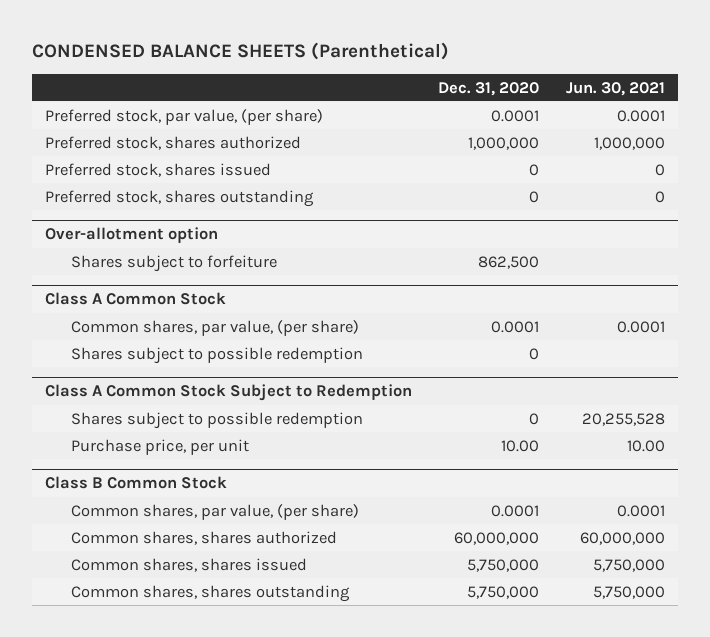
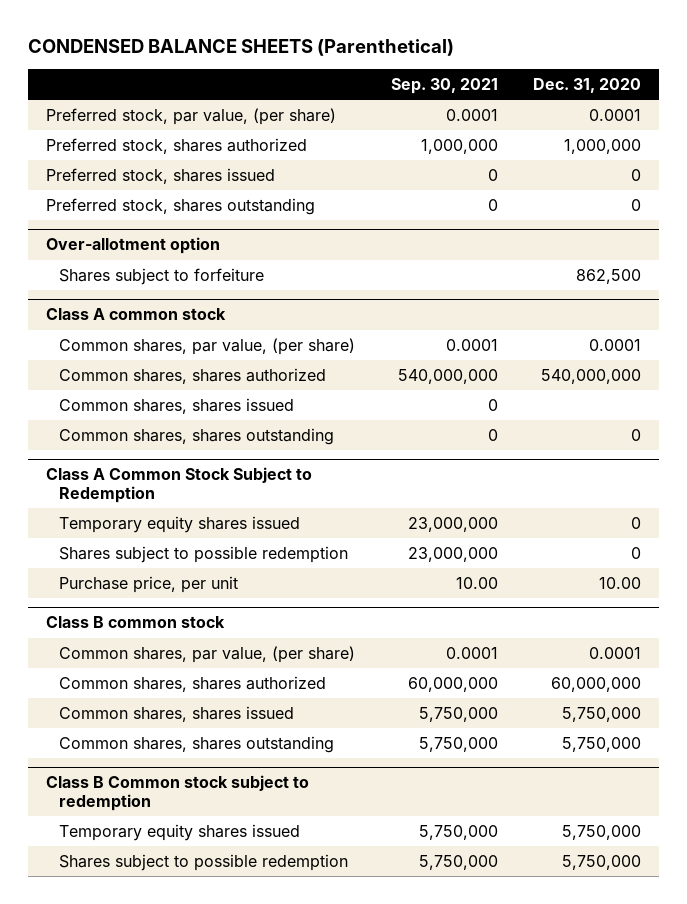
- | Dec. 31, 2020 | Jun. 30, 2021
+ | Sep. 30, 2021 | Dec. 31, 2020
- Class A Common Stock
+ Class A common stock
- Shares subject to possible redemption | 0 |
+ Common shares, shares authorized | 540,000,000 | 540,000,000
+ Common shares, shares issued | 0 |
+ Common shares, shares outstanding | 0 | 0
@ Class A Common Stock Subject to Redemption
+ Temporary equity shares issued | 23,000,000 | 0
- Class B Common Stock
+ Class B common stock
+ Class B Common stock subject to redemption
+ Temporary equity shares issued | 5,750,000 | 5,750,000
+ Shares subject to possible redemption | 5,750,000 | 5,750,000

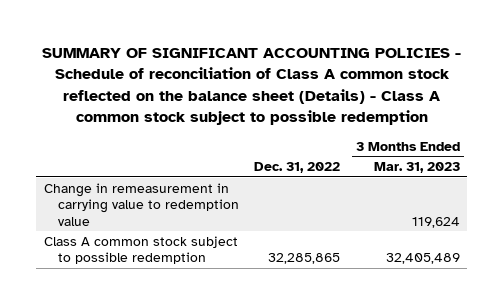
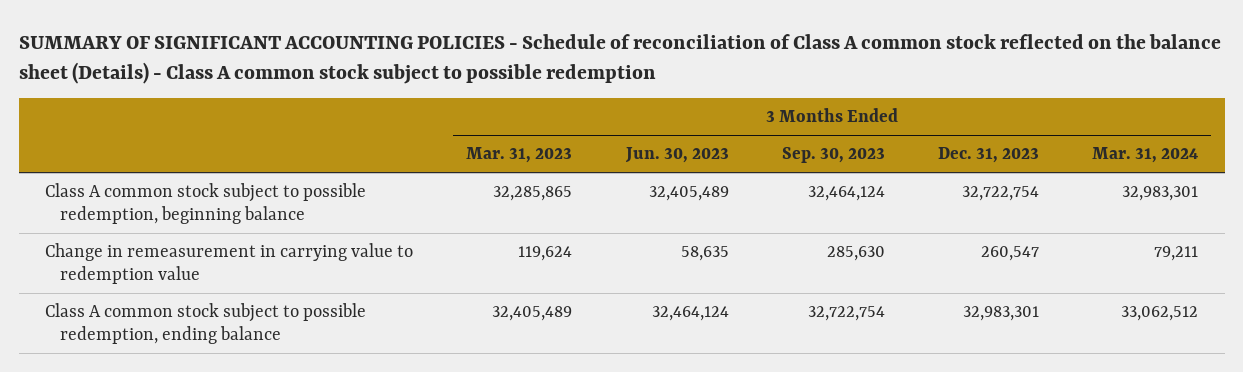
- | Dec. 31, 2022 | 3 Months Ended Mar. 31, 2023
+ | 3 Months Ended Mar. 31, 2023 | 3 Months Ended Jun. 30, 2023 | 3 Months Ended Sep. 30, 2023 | 3 Months Ended Dec. 31, 2023 | 3 Months Ended Mar. 31, 2024
+ Class A common stock subject to possible redemption, beginning balance | 32,285,865 | 32,405,489 | 32,464,124 | 32,722,754 | 32,983,301
- Class A common stock subject to possible redemption | 32,285,865 | 32,405,489
+ Class A common stock subject to possible redemption, ending balance | 32,405,489 | 32,464,124 | 32,722,754 | 32,983,301 | 33,062,512

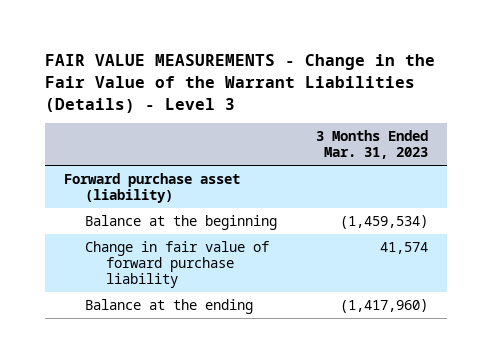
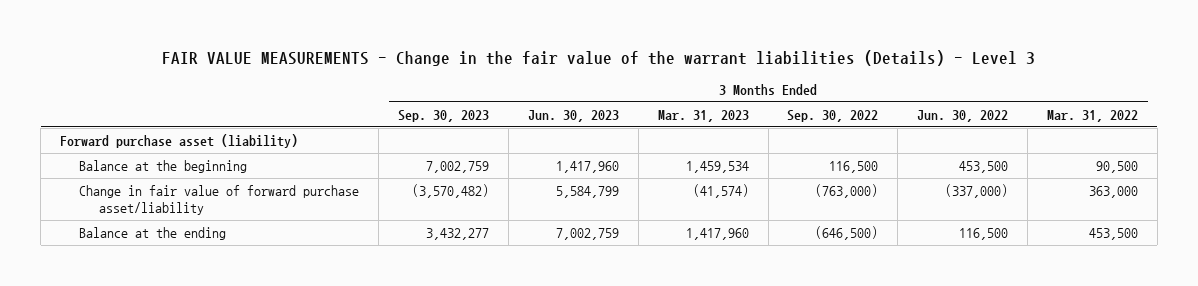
- FAIR VALUE MEASUREMENTS - Change in the Fair Value of the Warrant Liabilities (Details) - Level 3
+ FAIR VALUE MEASUREMENTS - Change in the fair value of the warrant liabilities (Details) - Level 3
- | 3 Months Ended Mar. 31, 2023
+ | 3 Months Ended Sep. 30, 2023 | 3 Months Ended Jun. 30, 2023 | 3 Months Ended Mar. 31, 2023 | 3 Months Ended Sep. 30, 2022 | 3 Months Ended Jun. 30, 2022 | 3 Months Ended Mar. 31, 2022
- Balance at the beginning | (1,459,534)
- Change in fair value of forward purchase liability | 41,574
- Balance at the ending | (1,417,960)
+ Balance at the beginning | 7,002,759 | 1,417,960 | 1,459,534 | 116,500 | 453,500 | 90,500
+ Change in fair value of forward purchase asset/liability | (3,570,482) | 5,584,799 | (41,574) | (763,000) | (337,000) | 363,000
+ Balance at the ending | 3,432,277 | 7,002,759 | 1,417,960 | (646,500) | 116,500 | 453,500

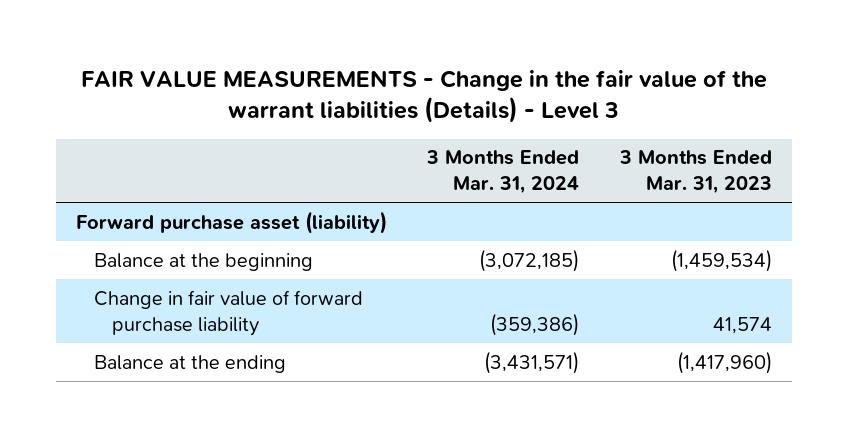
- | 3 Months Ended Sep. 30, 2023 | 3 Months Ended Jun. 30, 2023 | 3 Months Ended Mar. 31, 2023 | 3 Months Ended Sep. 30, 2022 | 3 Months Ended Jun. 30, 2022 | 3 Months Ended Mar. 31, 2022
+ | 3 Months Ended Mar. 31, 2024 | 3 Months Ended Mar. 31, 2023
- Balance at the beginning | 7,002,759 | 1,417,960 | 1,459,534 | 116,500 | 453,500 | 90,500
- Change in fair value of forward purchase asset/liability | (3,570,482) | 5,584,799 | (41,574) | (763,000) | (337,000) | 363,000
- Balance at the ending | 3,432,277 | 7,002,759 | 1,417,960 | (646,500) | 116,500 | 453,500
+ Balance at the beginning | (3,072,185) | (1,459,534)
+ Change in fair value of forward purchase liability | (359,386) | 41,574
+ Balance at the ending | (3,431,571) | (1,417,960)

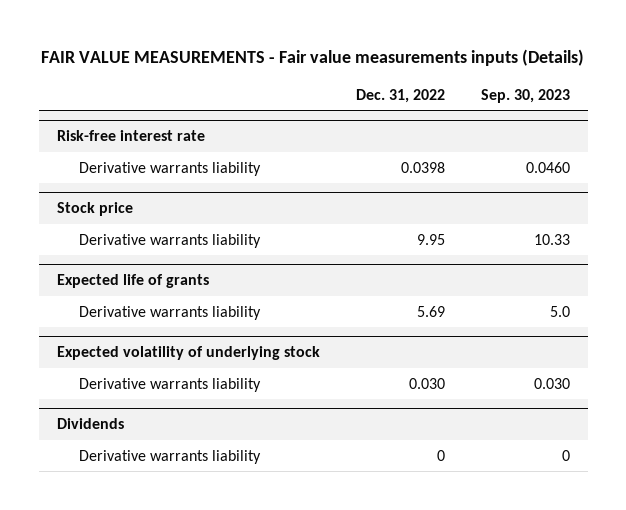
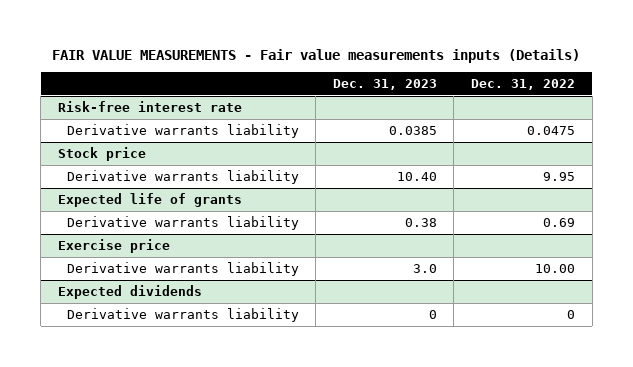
- | Dec. 31, 2022 | Sep. 30, 2023
+ | Dec. 31, 2023 | Dec. 31, 2022
@ Risk-free interest rate
- Derivative warrants liability | 0.0398 | 0.0460
+ Derivative warrants liability | 0.0385 | 0.0475
@ Expected life of grants
- Derivative warrants liability | 5.69 | 5.0
- Expected volatility of underlying stock
- Derivative warrants liability | 0.030 | 0.030
- Dividends
@ Expected life of grants
+ Derivative warrants liability | 0.38 | 0.69
+ Exercise price
+ Derivative warrants liability | 3.0 | 10.00
+ Expected dividends

